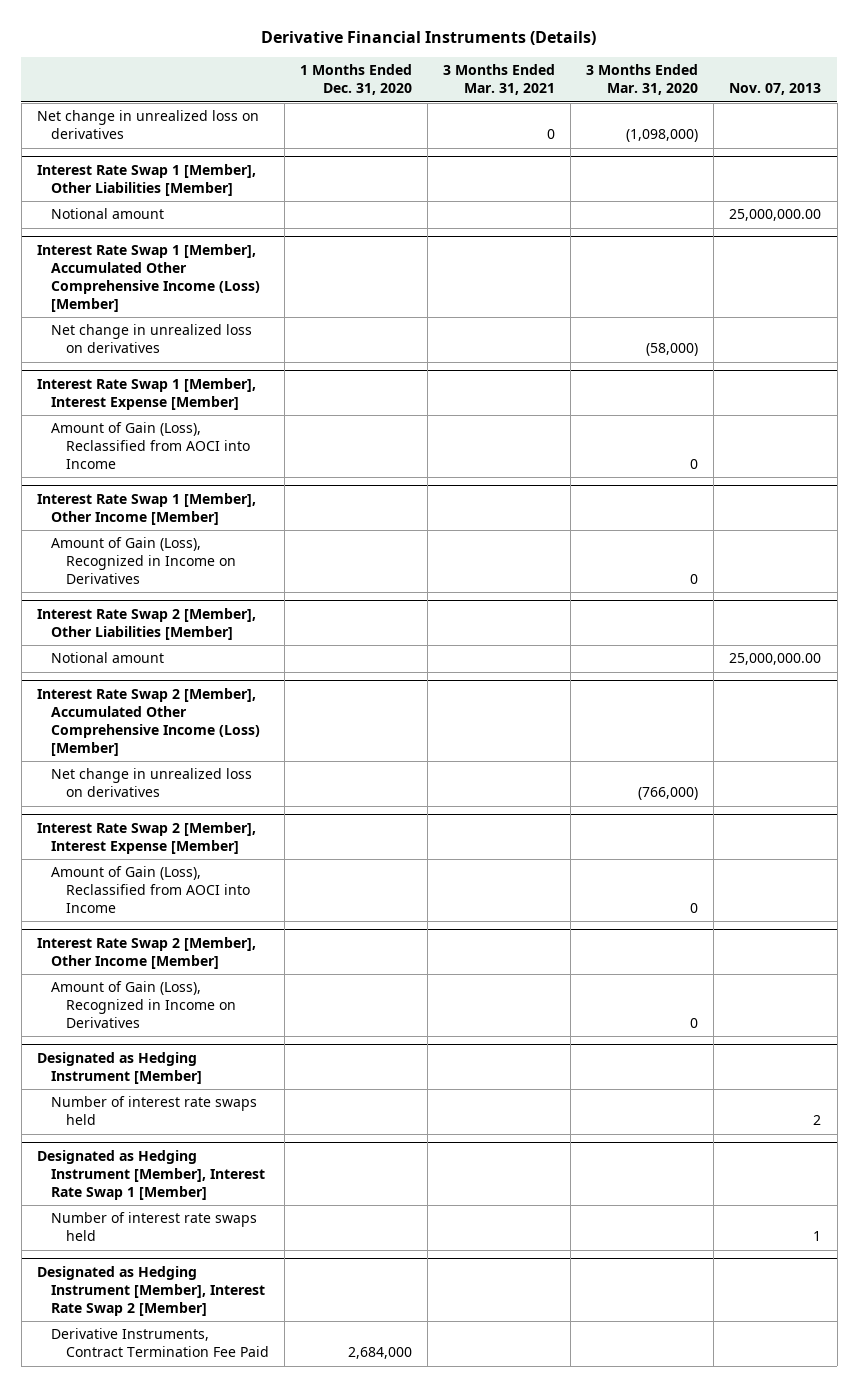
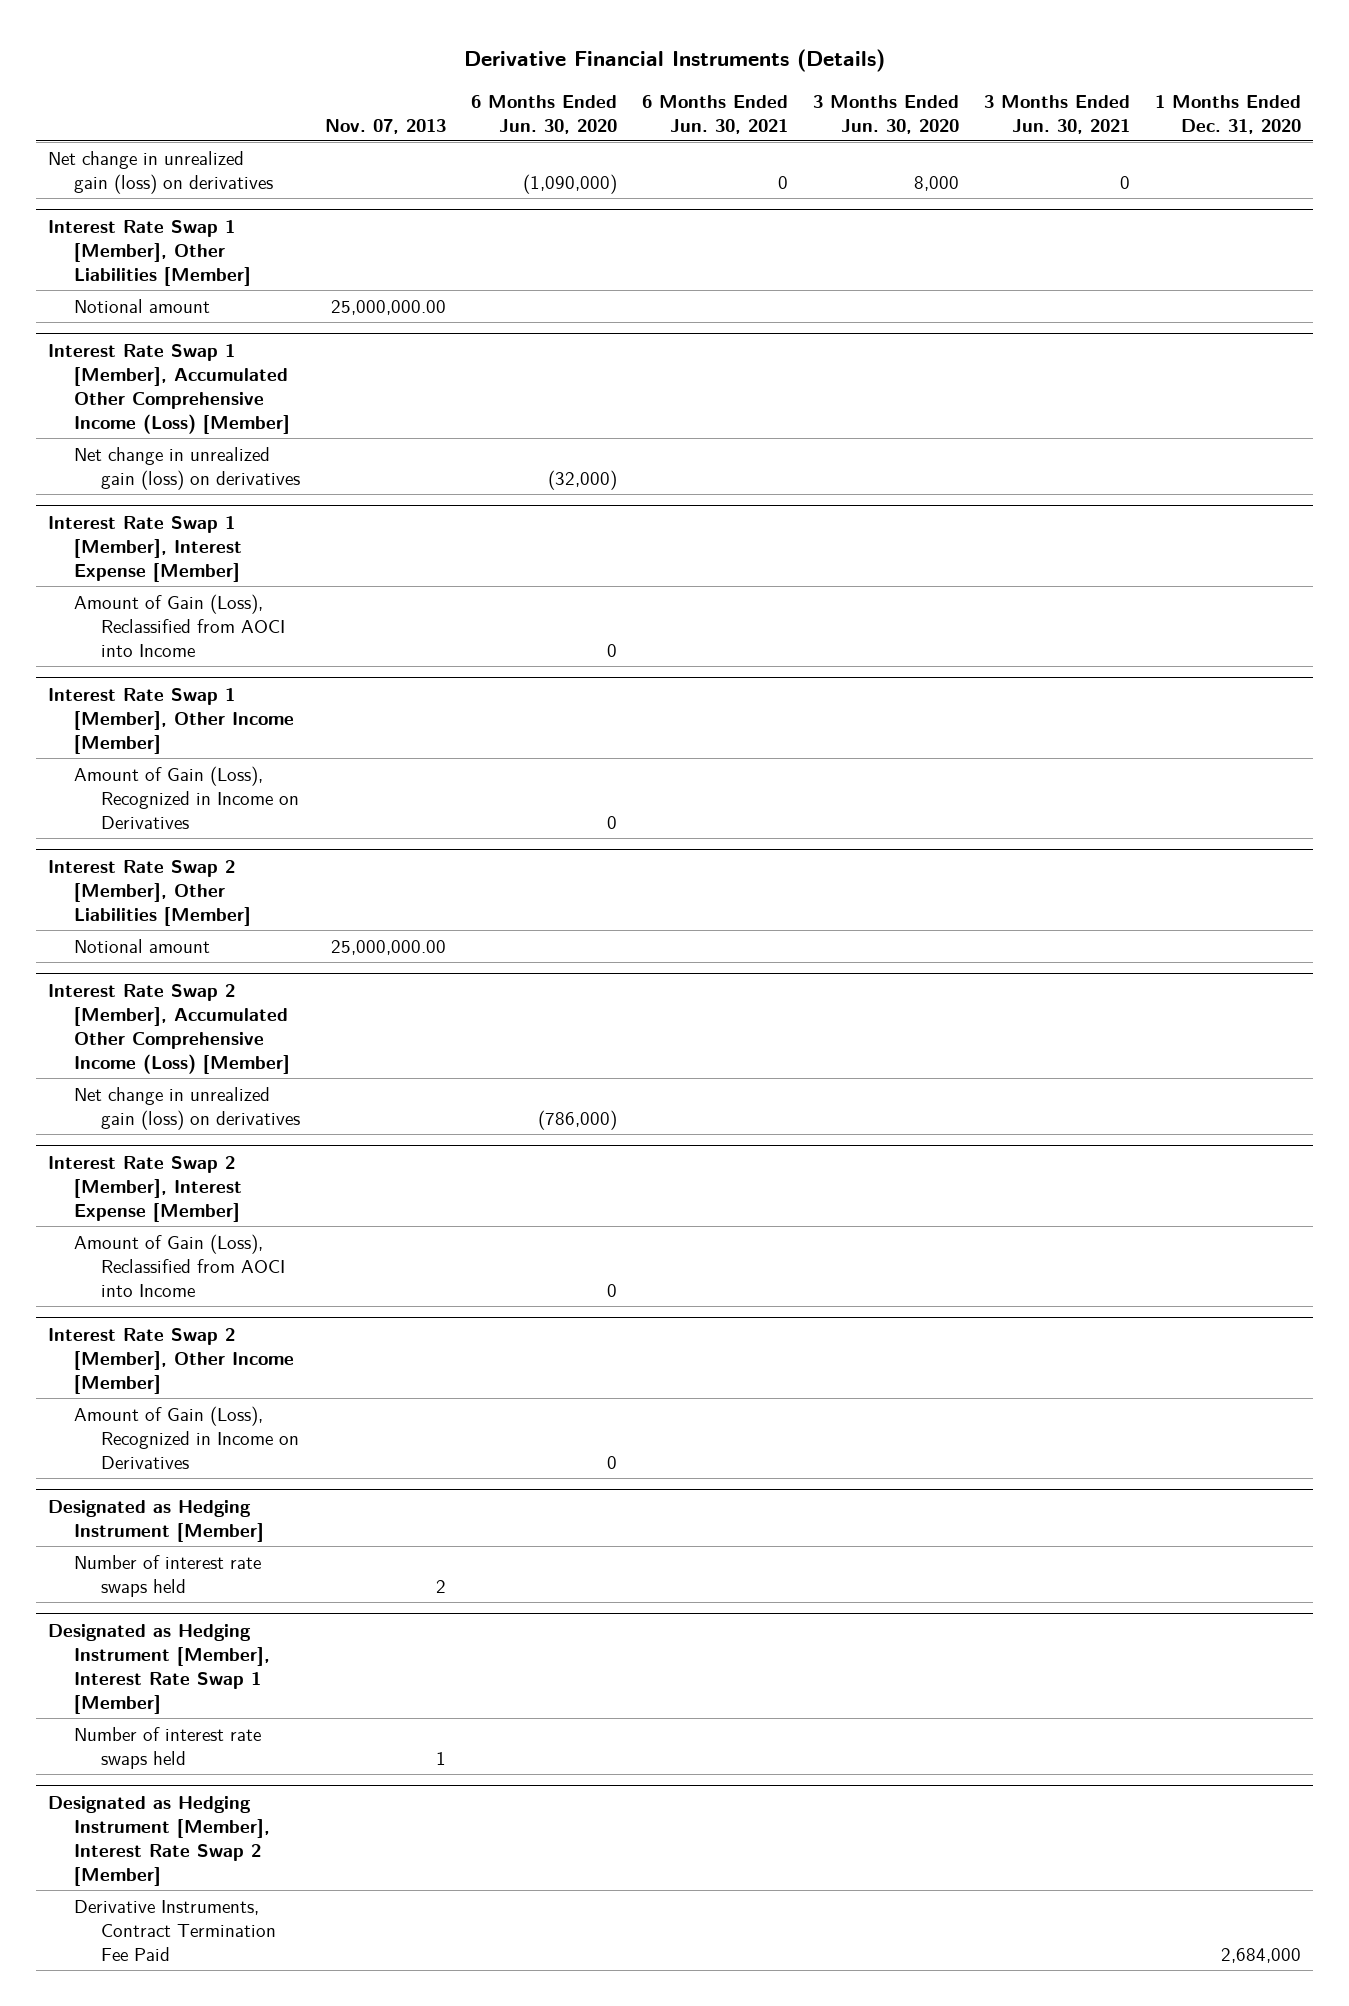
- | 1 Months Ended Dec. 31, 2020 | 3 Months Ended Mar. 31, 2021 | 3 Months Ended Mar. 31, 2020 | Nov. 07, 2013
+ | Nov. 07, 2013 | 6 Months Ended Jun. 30, 2020 | 6 Months Ended Jun. 30, 2021 | 3 Months Ended Jun. 30, 2020 | 3 Months Ended Jun. 30, 2021 | 1 Months Ended Dec. 31, 2020
- Net change in unrealized loss on derivatives | | 0 | (1,098,000) |
+ Net change in unrealized gain (loss) on derivatives | | (1,090,000) | 0 | 8,000 | 0 |
@ Interest Rate Swap 1 [Member], Accumulated Other Comprehensive Income (Loss) [Member]
- Net change in unrealized loss on derivatives | | | (58,000) |
+ Net change in unrealized gain (loss) on derivatives | | (32,000) | | | |
@ Interest Rate Swap 2 [Member], Accumulated Other Comprehensive Income (Loss) [Member]
- Net change in unrealized loss on derivatives | | | (766,000) |
+ Net change in unrealized gain (loss) on derivatives | | (786,000) | | | |

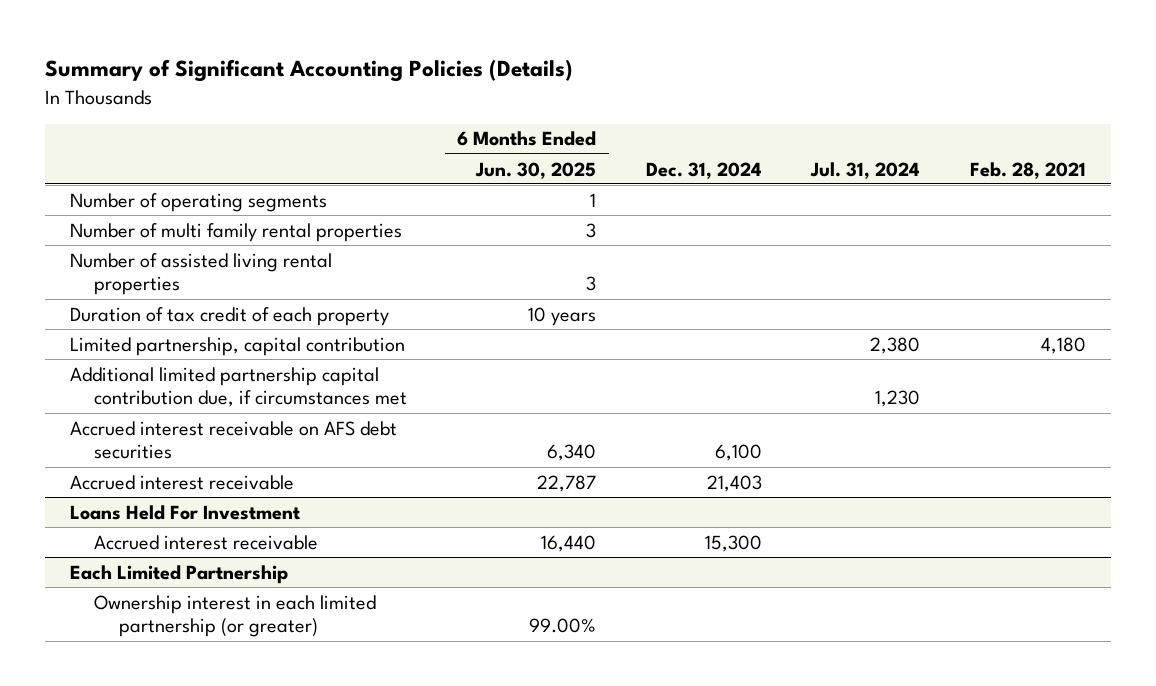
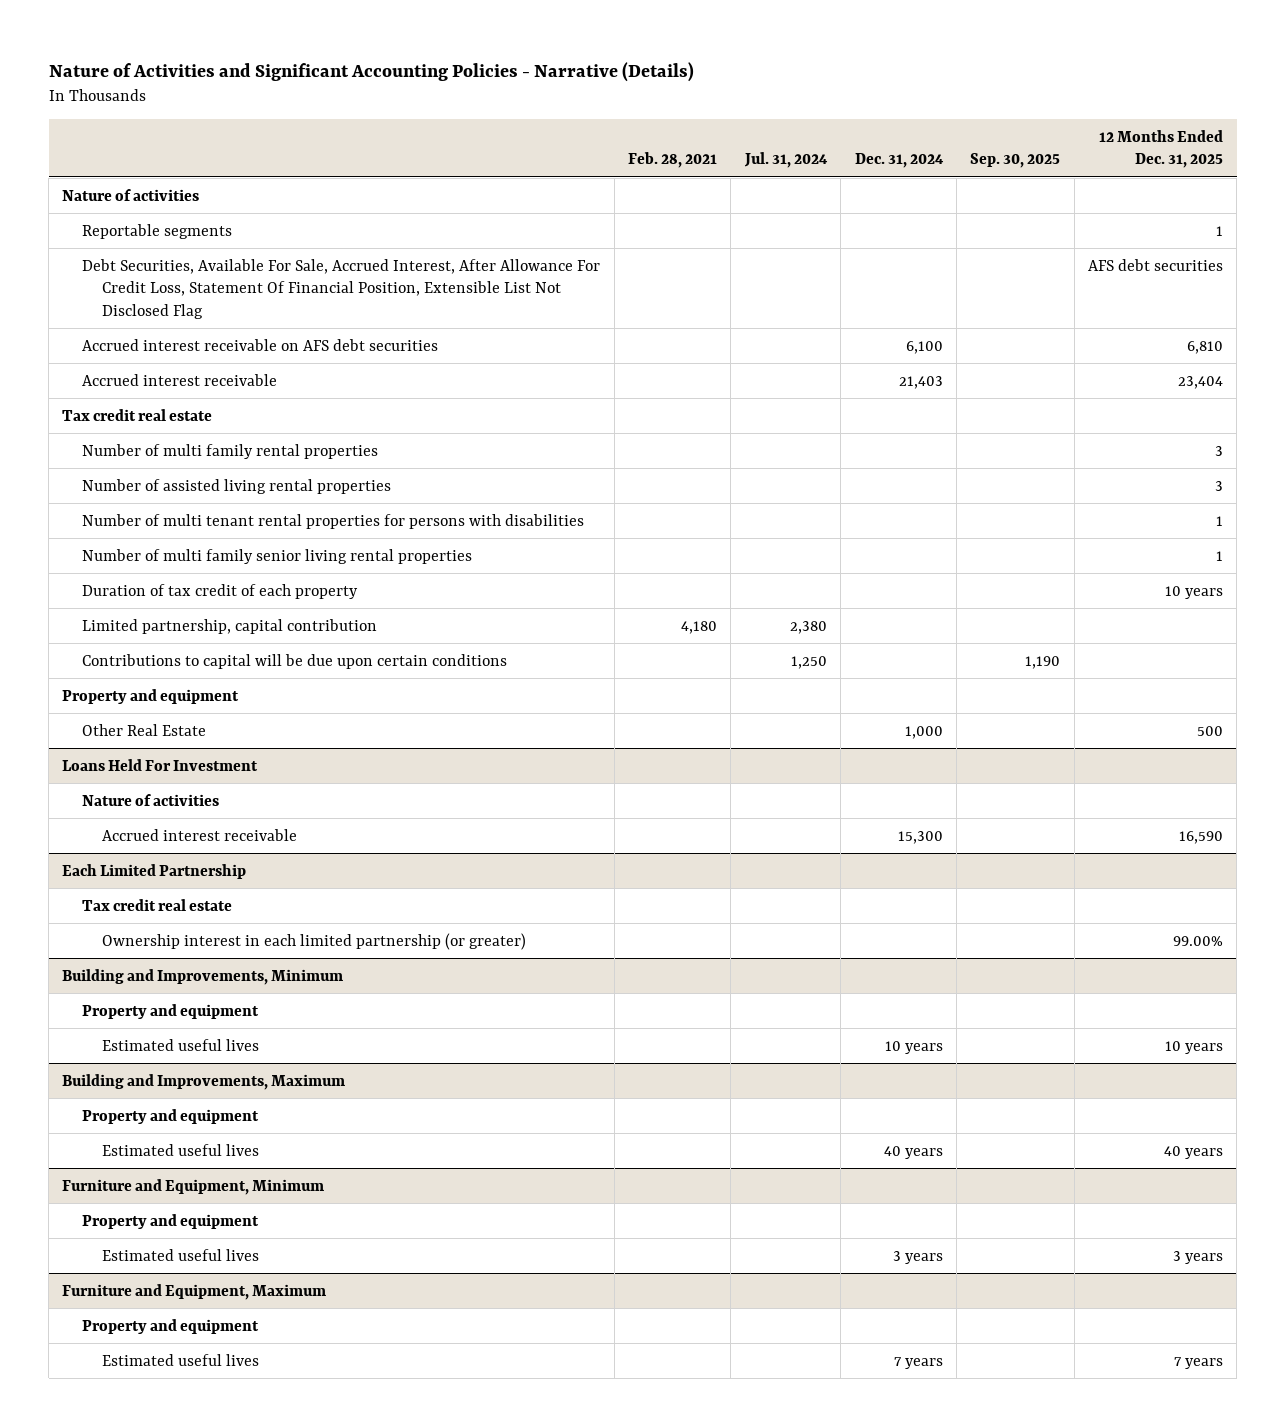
- Summary of Significant Accounting Policies (Details)
+ Nature of Activities and Significant Accounting Policies - Narrative (Details)
- | 6 Months Ended Jun. 30, 2025 | Dec. 31, 2024 | Jul. 31, 2024 | Feb. 28, 2021
+ | Feb. 28, 2021 | Jul. 31, 2024 | Dec. 31, 2024 | Sep. 30, 2025 | 12 Months Ended Dec. 31, 2025
- Number of operating segments | 1 | | |
+ Nature of activities
+ Reportable segments | | | | | 1
+ Debt Securities, Available For Sale, Accrued Interest, After Allowance For Credit Loss, Statement Of Financial Position, Extensible List Not Disclosed Flag | | | | | AFS debt securities
moved up: Accrued interest receivable on AFS debt securities | | | 6,100 | | 6,810
moved up: Accrued interest receivable | | | 21,403 | | 23,404
+ Tax credit real estate
+ Number of multi tenant rental properties for persons with disabilities | | | | | 1
+ Number of multi family senior living rental properties | | | | | 1
- Additional limited partnership capital contribution due, if circumstances met | | | 1,230 |
+ Contributions to capital will be due upon certain conditions | | 1,250 | | 1,190 |
+ Property and equipment
+ Other Real Estate | | | 1,000 | | 500
@ Loans Held For Investment
+ Nature of activities
@ Each Limited Partnership
+ Tax credit real estate
+ Building and Improvements, Minimum
+ Property and equipment
+ Estimated useful lives | | | 10 years | | 10 years
+ Building and Improvements, Maximum
+ Property and equipment
+ Estimated useful lives | | | 40 years | | 40 years
+ Furniture and Equipment, Minimum
+ Property and equipment
+ Estimated useful lives | | | 3 years | | 3 years
+ Furniture and Equipment, Maximum
+ Property and equipment
+ Estimated useful lives | | | 7 years | | 7 years

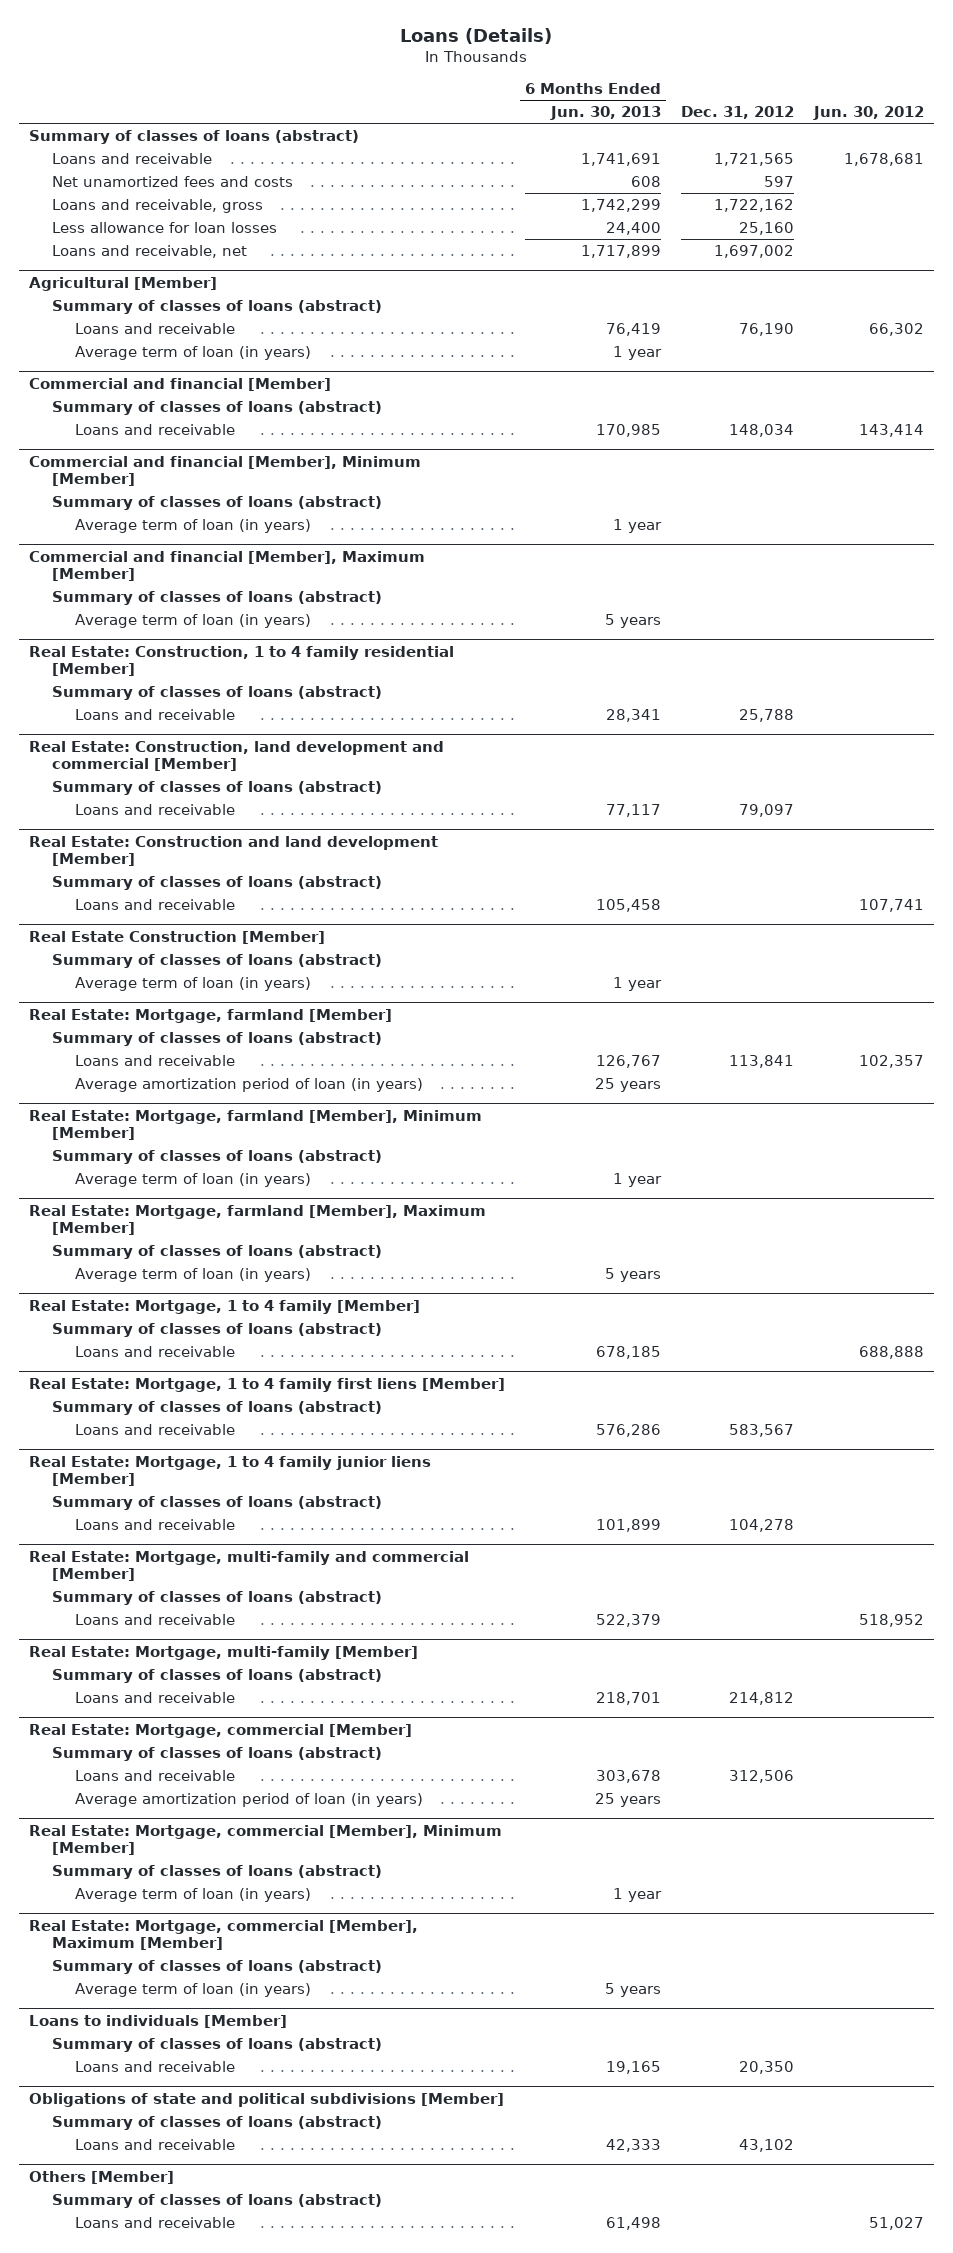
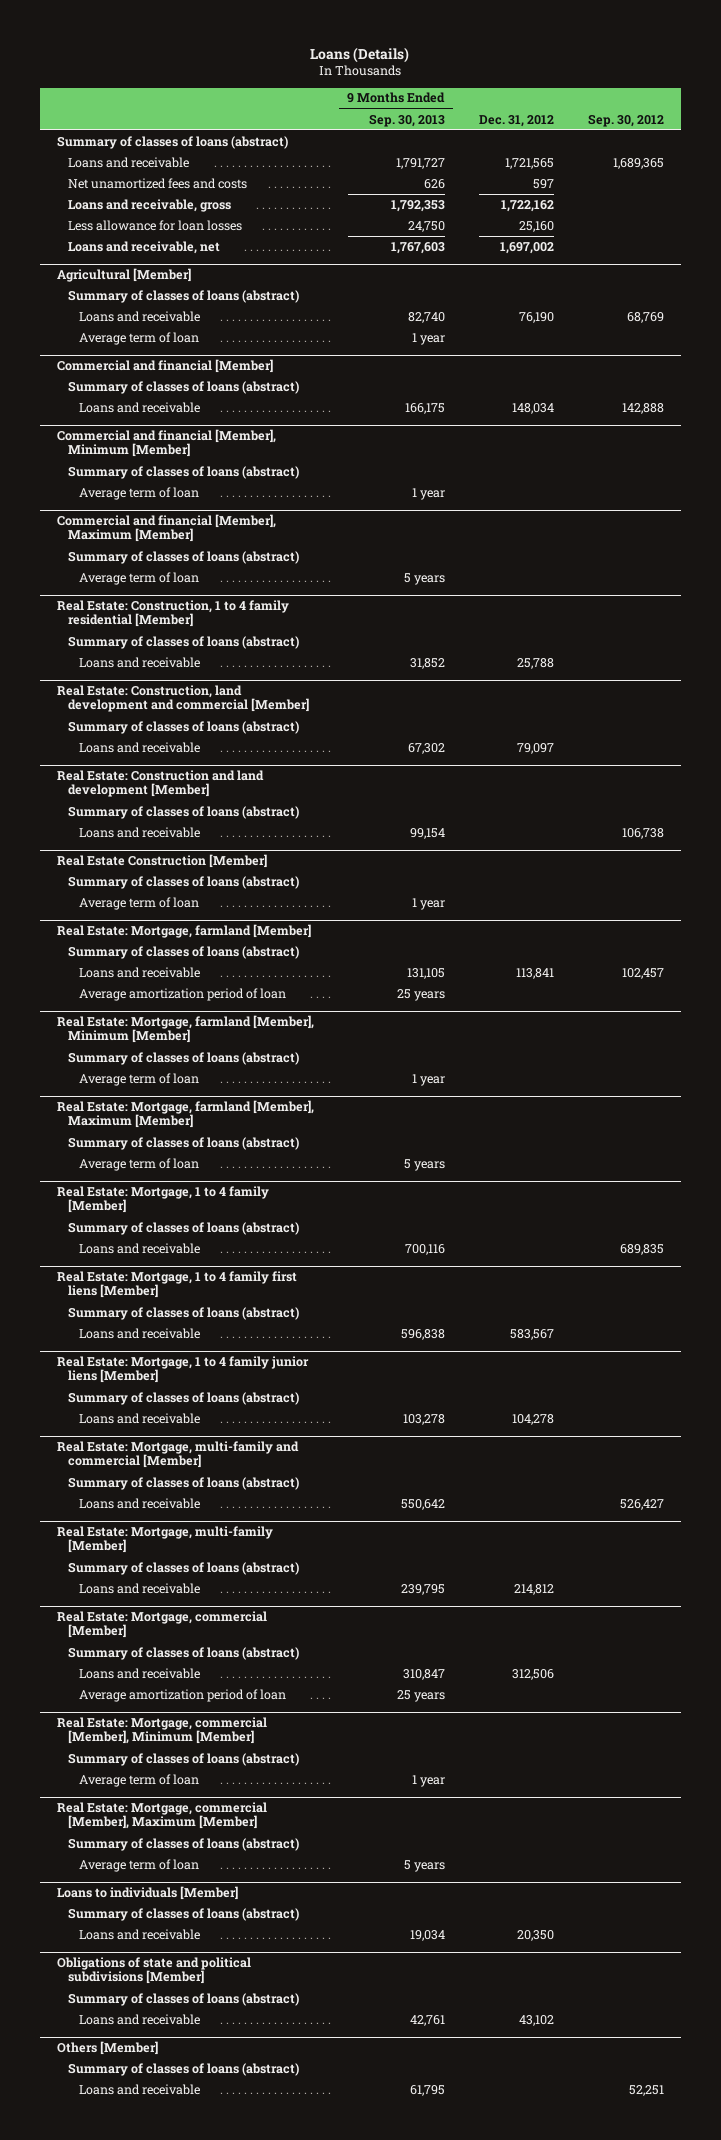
- | 6 Months Ended Jun. 30, 2013 | Dec. 31, 2012 | Jun. 30, 2012
+ | 9 Months Ended Sep. 30, 2013 | Dec. 31, 2012 | Sep. 30, 2012
@ Agricultural [Member]
- Average term of loan (in years) | 1 year | |
+ Average term of loan | 1 year | |
@ Commercial and financial [Member], Minimum [Member]
- Average term of loan (in years) | 1 year | |
+ Average term of loan | 1 year | |
@ Commercial and financial [Member], Maximum [Member]
- Average term of loan (in years) | 5 years | |
+ Average term of loan | 5 years | |
@ Real Estate Construction [Member]
- Average term of loan (in years) | 1 year | |
+ Average term of loan | 1 year | |
@ Real Estate: Mortgage, farmland [Member]
- Average amortization period of loan (in years) | 25 years | |
+ Average amortization period of loan | 25 years | |
@ Real Estate: Mortgage, farmland [Member], Minimum [Member]
- Average term of loan (in years) | 1 year | |
+ Average term of loan | 1 year | |
@ Real Estate: Mortgage, farmland [Member], Maximum [Member]
- Average term of loan (in years) | 5 years | |
+ Average term of loan | 5 years | |
@ Real Estate: Mortgage, commercial [Member]
- Average amortization period of loan (in years) | 25 years | |
+ Average amortization period of loan | 25 years | |
@ Real Estate: Mortgage, commercial [Member], Minimum [Member]
- Average term of loan (in years) | 1 year | |
+ Average term of loan | 1 year | |
@ Real Estate: Mortgage, commercial [Member], Maximum [Member]
- Average term of loan (in years) | 5 years | |
+ Average term of loan | 5 years | |

